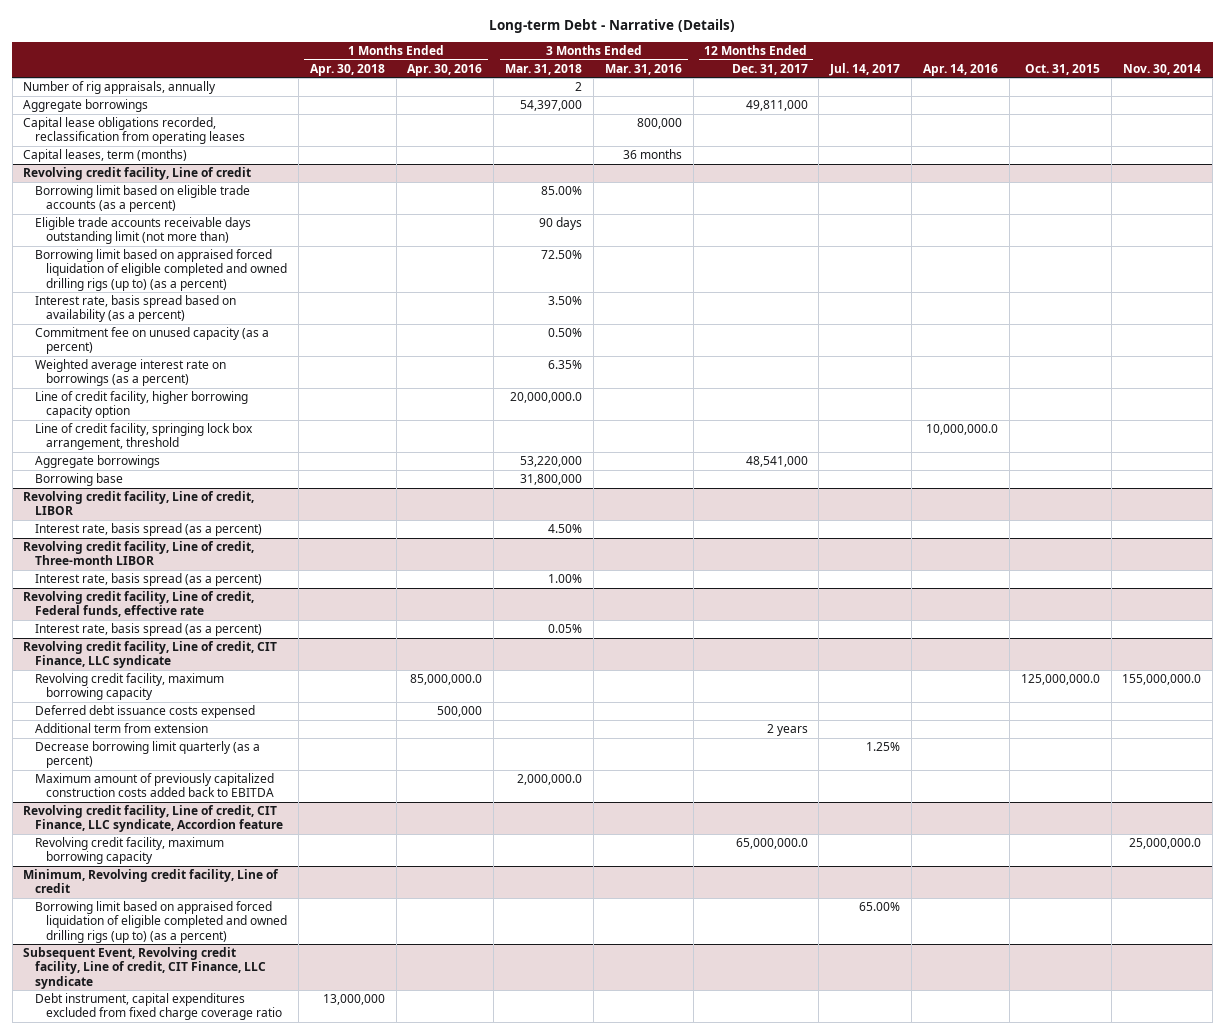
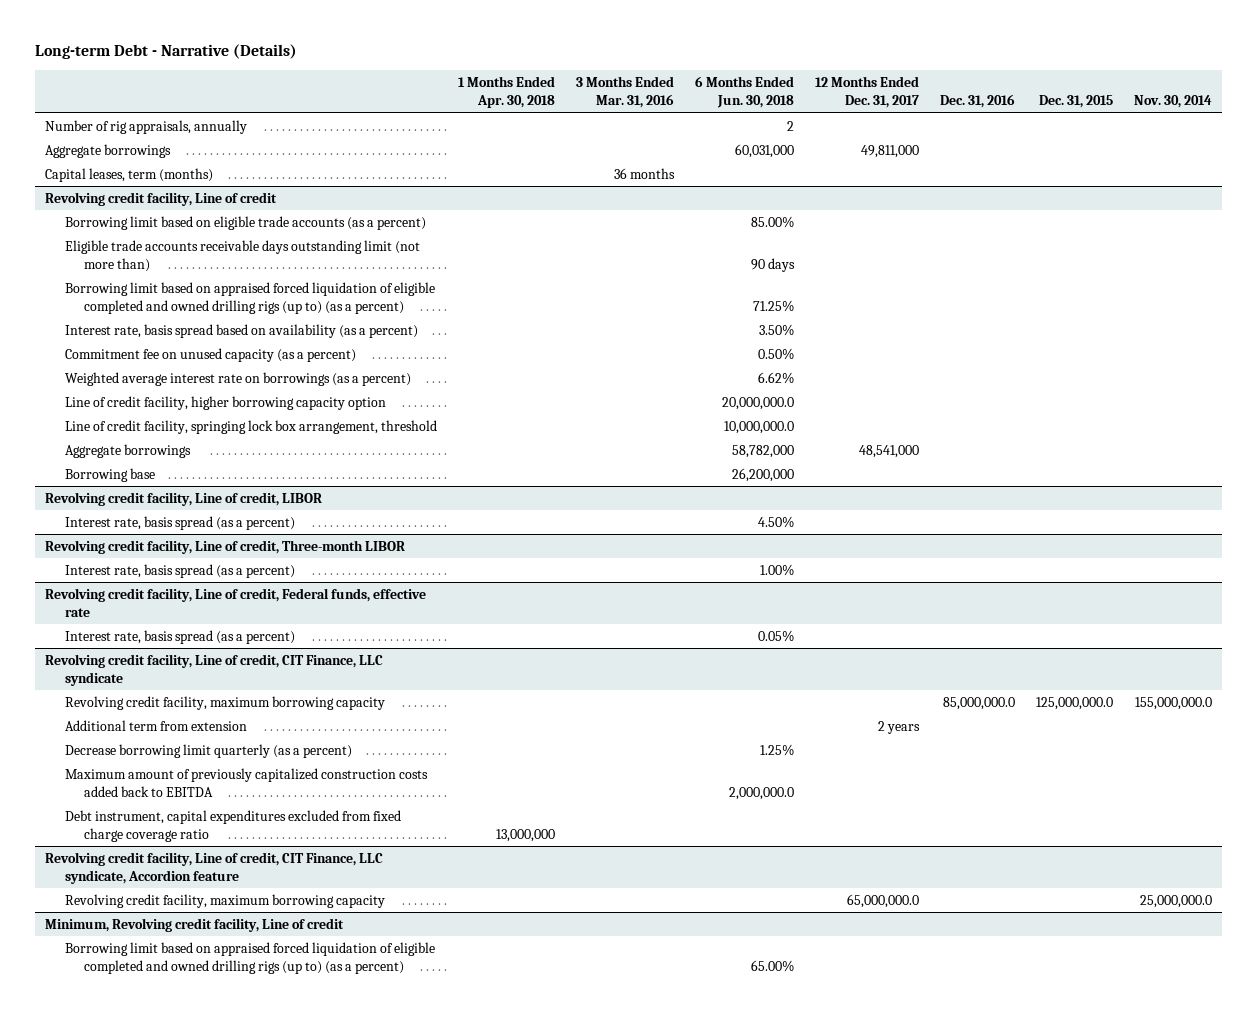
- | 1 Months Ended Apr. 30, 2018 | 1 Months Ended Apr. 30, 2016 | 3 Months Ended Mar. 31, 2018 | 3 Months Ended Mar. 31, 2016 | 12 Months Ended Dec. 31, 2017 | Jul. 14, 2017 | Apr. 14, 2016 | Oct. 31, 2015 | Nov. 30, 2014
+ | 1 Months Ended Apr. 30, 2018 | 3 Months Ended Mar. 31, 2016 | 6 Months Ended Jun. 30, 2018 | 12 Months Ended Dec. 31, 2017 | Dec. 31, 2016 | Dec. 31, 2015 | Nov. 30, 2014
- Capital lease obligations recorded, reclassification from operating leases | | | | 800,000 | | | | |
@ Revolving credit facility, Line of credit, CIT Finance, LLC syndicate
- Deferred debt issuance costs expensed | | 500,000 | | | | | | |
+ Debt instrument, capital expenditures excluded from fixed charge coverage ratio | 13,000,000 | | | | | |
- Subsequent Event, Revolving credit facility, Line of credit, CIT Finance, LLC syndicate
- Debt instrument, capital expenditures excluded from fixed charge coverage ratio | 13,000,000 | | | | | | | |

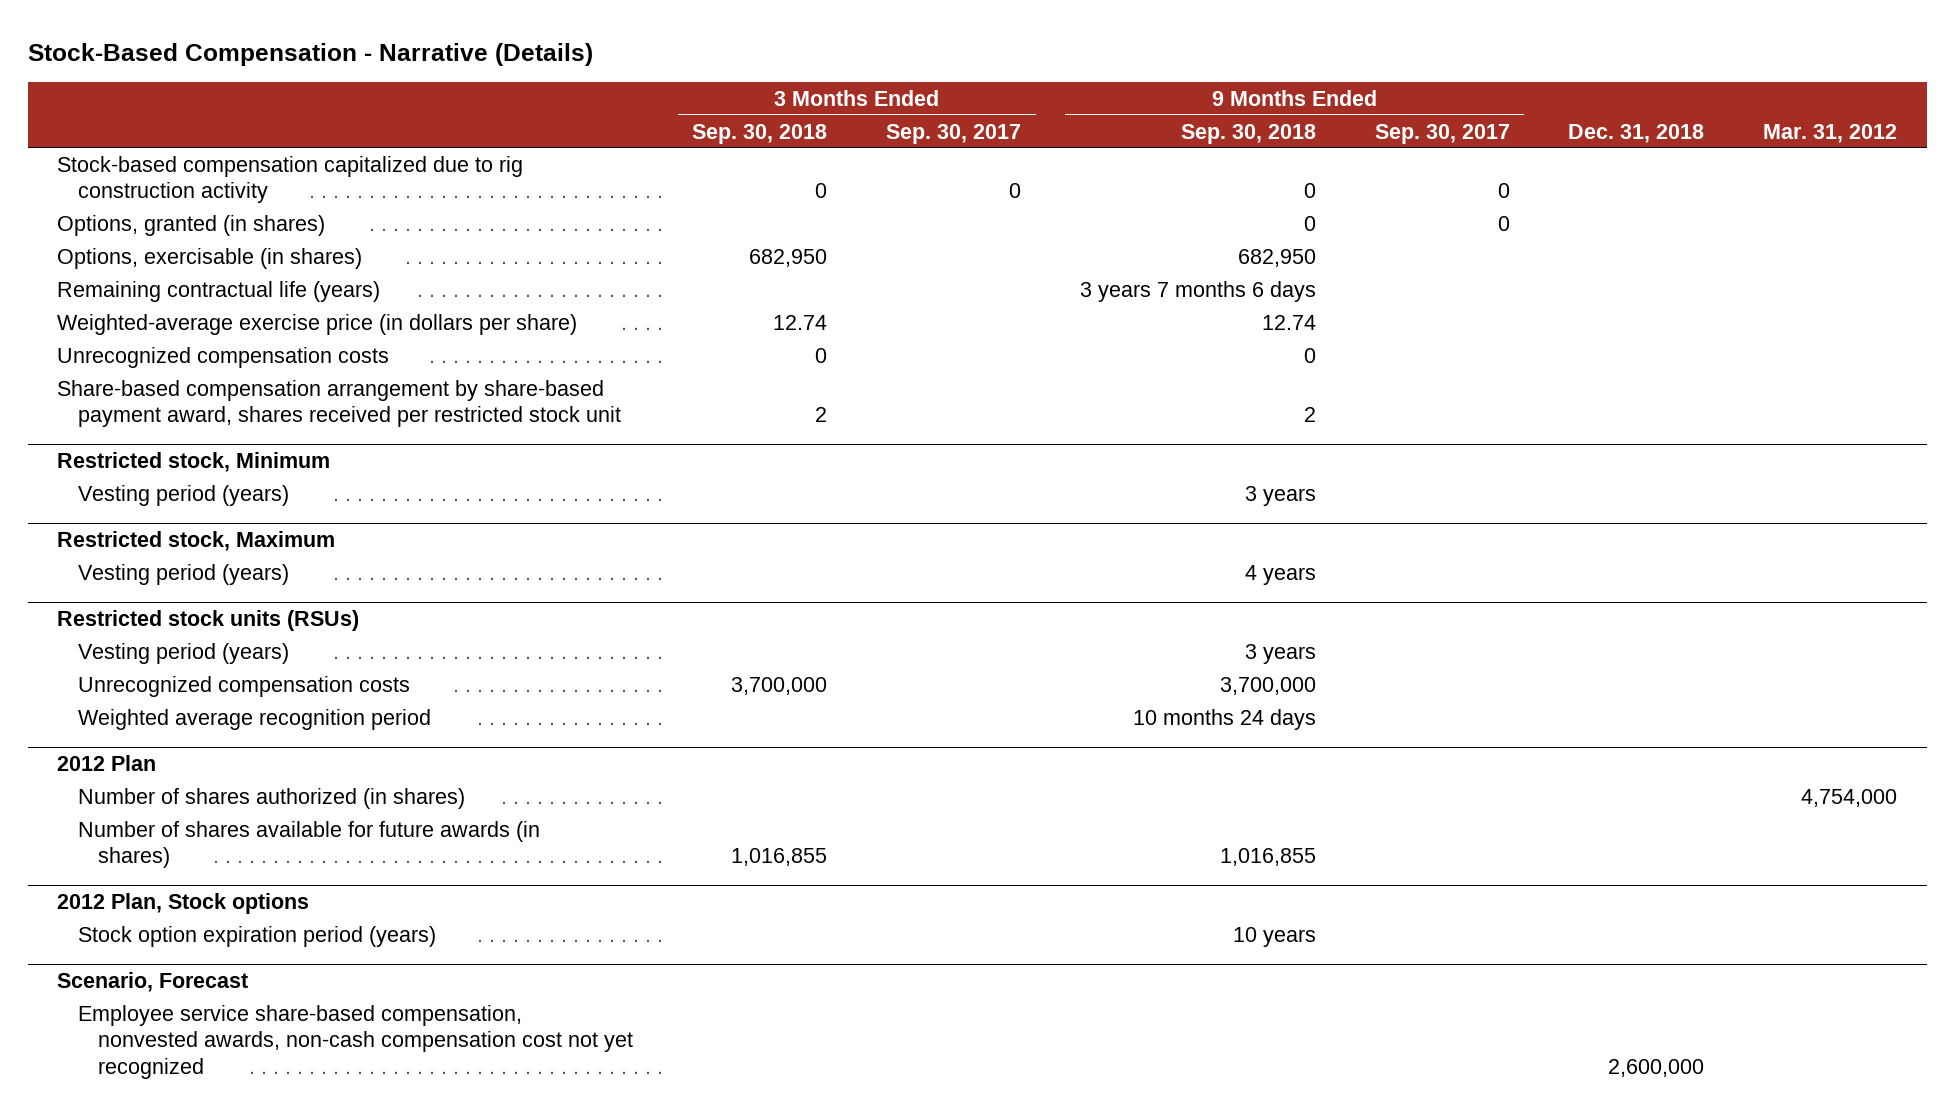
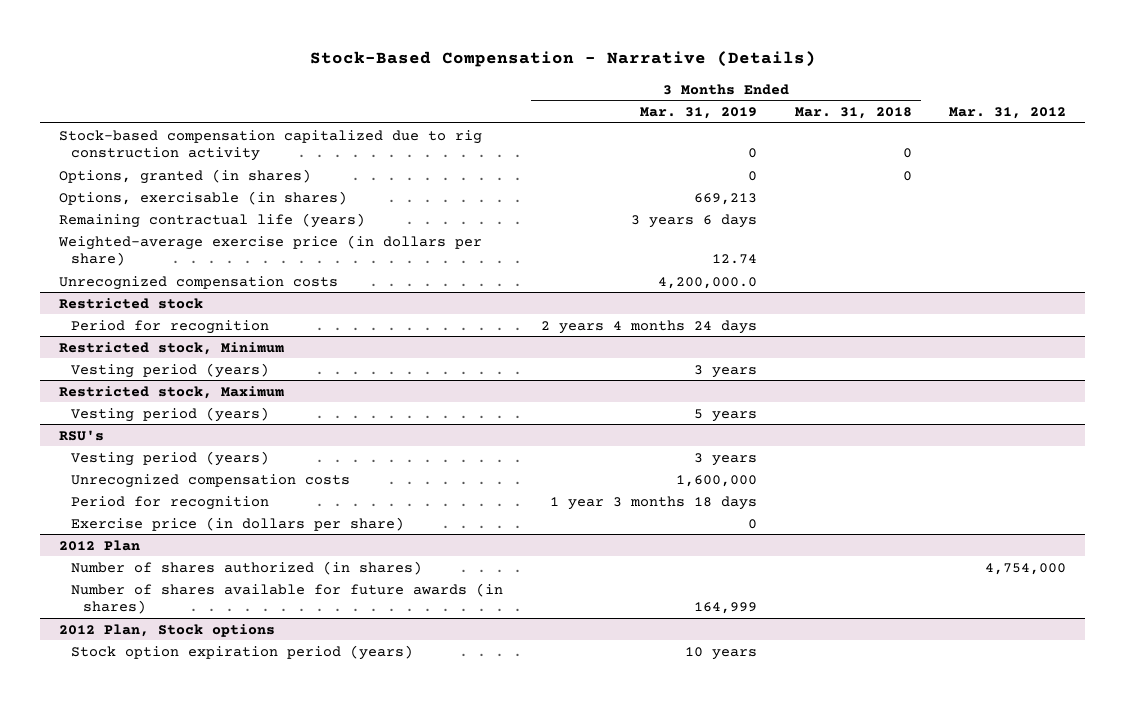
- | 3 Months Ended Sep. 30, 2018 | 3 Months Ended Sep. 30, 2017 | 9 Months Ended Sep. 30, 2018 | 9 Months Ended Sep. 30, 2017 | Dec. 31, 2018 | Mar. 31, 2012
+ | 3 Months Ended Mar. 31, 2019 | 3 Months Ended Mar. 31, 2018 | Mar. 31, 2012
- Share-based compensation arrangement by share-based payment award, shares received per restricted stock unit | 2 | | 2 | | |
+ Restricted stock
+ Period for recognition | 2 years 4 months 24 days | |
- Restricted stock units (RSUs)
+ RSU's
- Weighted average recognition period | | | 10 months 24 days | | |
+ Period for recognition | 1 year 3 months 18 days | |
+ Exercise price (in dollars per share) | 0 | |
- Scenario, Forecast
- Employee service share-based compensation, nonvested awards, non-cash compensation cost not yet recognized | | | | | 2,600,000 |

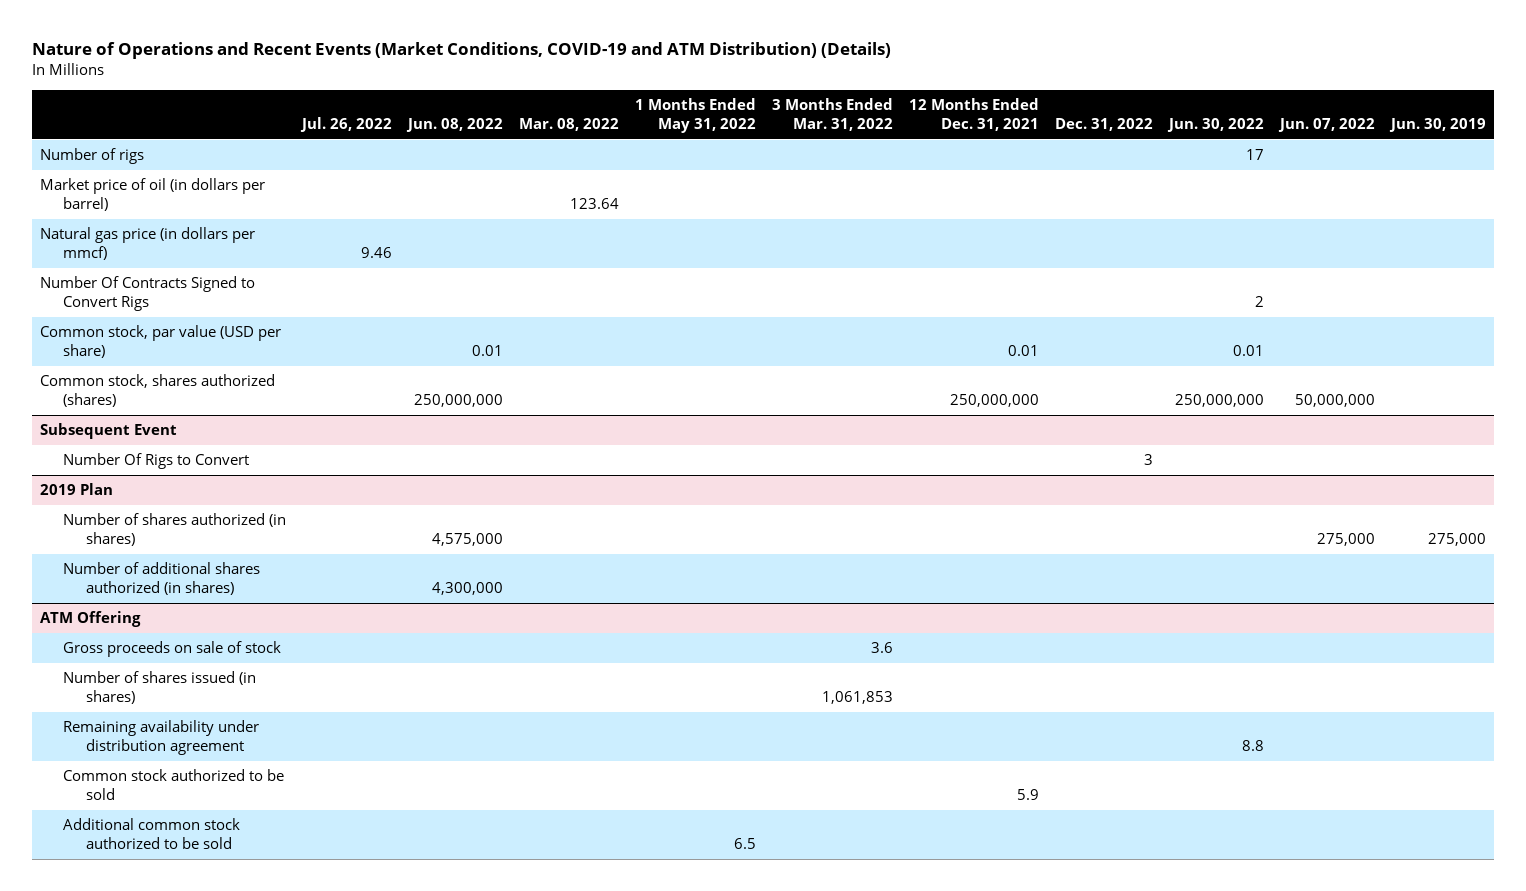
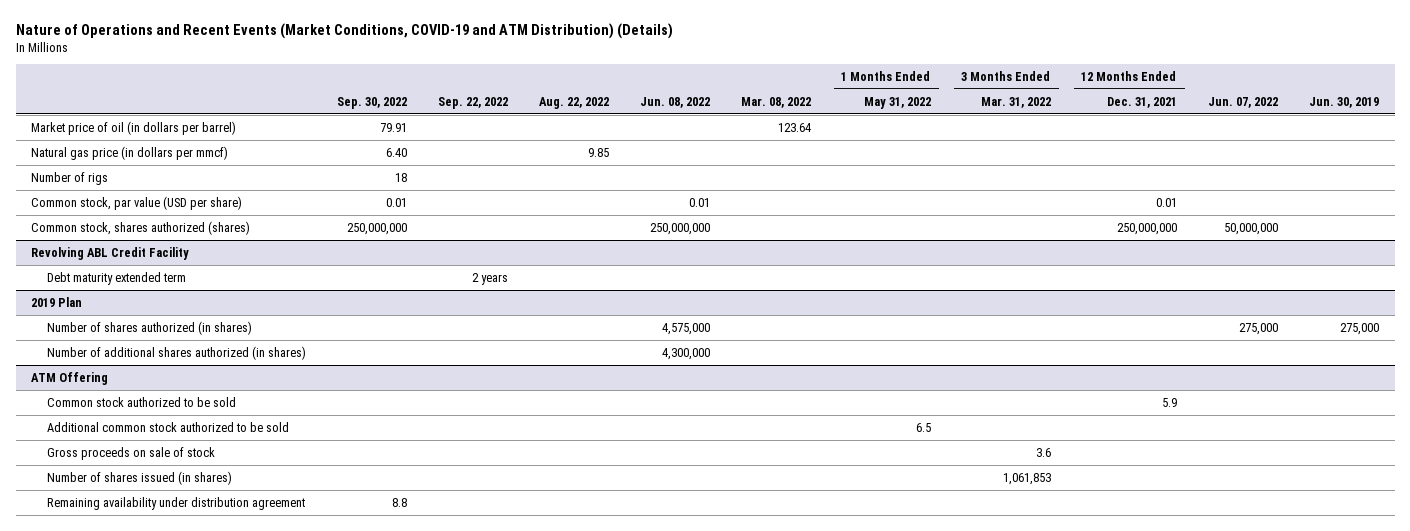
- | Jul. 26, 2022 | Jun. 08, 2022 | Mar. 08, 2022 | 1 Months Ended May 31, 2022 | 3 Months Ended Mar. 31, 2022 | 12 Months Ended Dec. 31, 2021 | Dec. 31, 2022 | Jun. 30, 2022 | Jun. 07, 2022 | Jun. 30, 2019
+ | Sep. 30, 2022 | Sep. 22, 2022 | Aug. 22, 2022 | Jun. 08, 2022 | Mar. 08, 2022 | 1 Months Ended May 31, 2022 | 3 Months Ended Mar. 31, 2022 | 12 Months Ended Dec. 31, 2021 | Jun. 07, 2022 | Jun. 30, 2019
- Number Of Contracts Signed to Convert Rigs | | | | | | | | 2 | |
moved down: Number of rigs | 18 | | | | | | | | |
- Subsequent Event
- Number Of Rigs to Convert | | | | | | | 3 | | |
+ Revolving ABL Credit Facility
+ Debt maturity extended term | | 2 years | | | | | | | |
@ ATM Offering
moved up: Common stock authorized to be sold | | | | | | | | 5.9 | |
moved up: Additional common stock authorized to be sold | | | | | | 6.5 | | | |

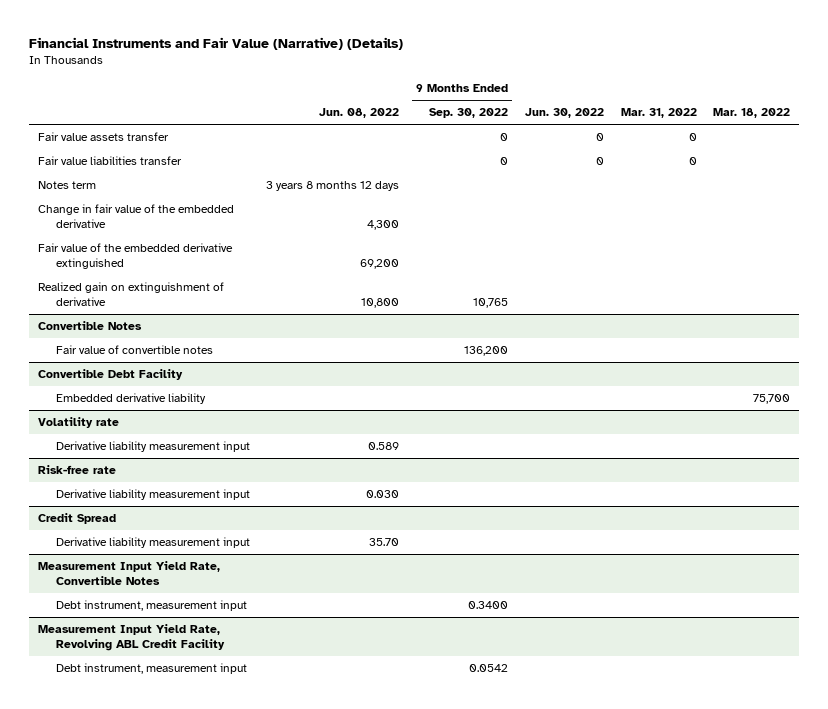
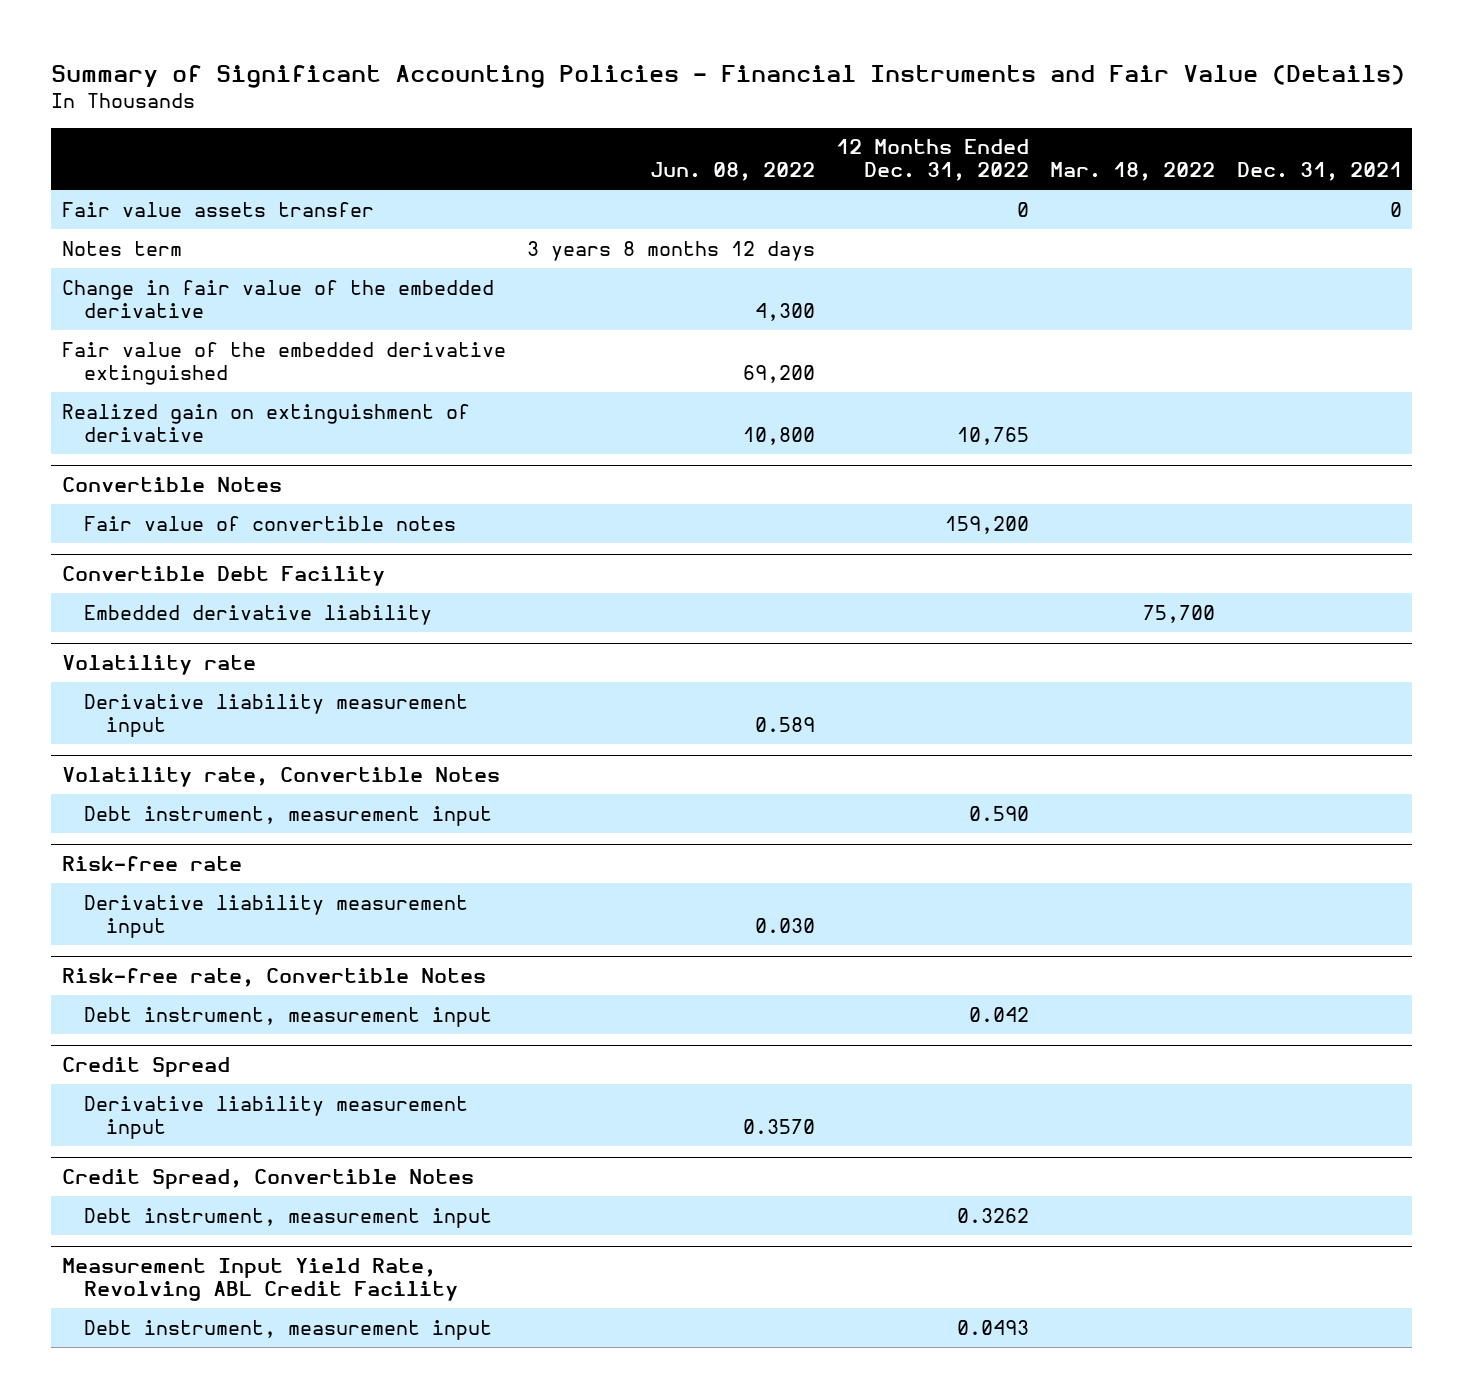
- Financial Instruments and Fair Value (Narrative) (Details)
+ Summary of Significant Accounting Policies - Financial Instruments and Fair Value (Details)
- | Jun. 08, 2022 | 9 Months Ended Sep. 30, 2022 | Jun. 30, 2022 | Mar. 31, 2022 | Mar. 18, 2022
+ | Jun. 08, 2022 | 12 Months Ended Dec. 31, 2022 | Mar. 18, 2022 | Dec. 31, 2021
- Fair value liabilities transfer | | 0 | 0 | 0 |
+ Volatility rate, Convertible Notes
+ Debt instrument, measurement input | | 0.590 | |
+ Risk-free rate, Convertible Notes
+ Debt instrument, measurement input | | 0.042 | |
@ Credit Spread
- Derivative liability measurement input | 35.70 | | | |
- Measurement Input Yield Rate, Convertible Notes
- Debt instrument, measurement input | | 0.3400 | | |
@ Credit Spread
+ Derivative liability measurement input | 0.3570 | | |
+ Credit Spread, Convertible Notes
+ Debt instrument, measurement input | | 0.3262 | |

